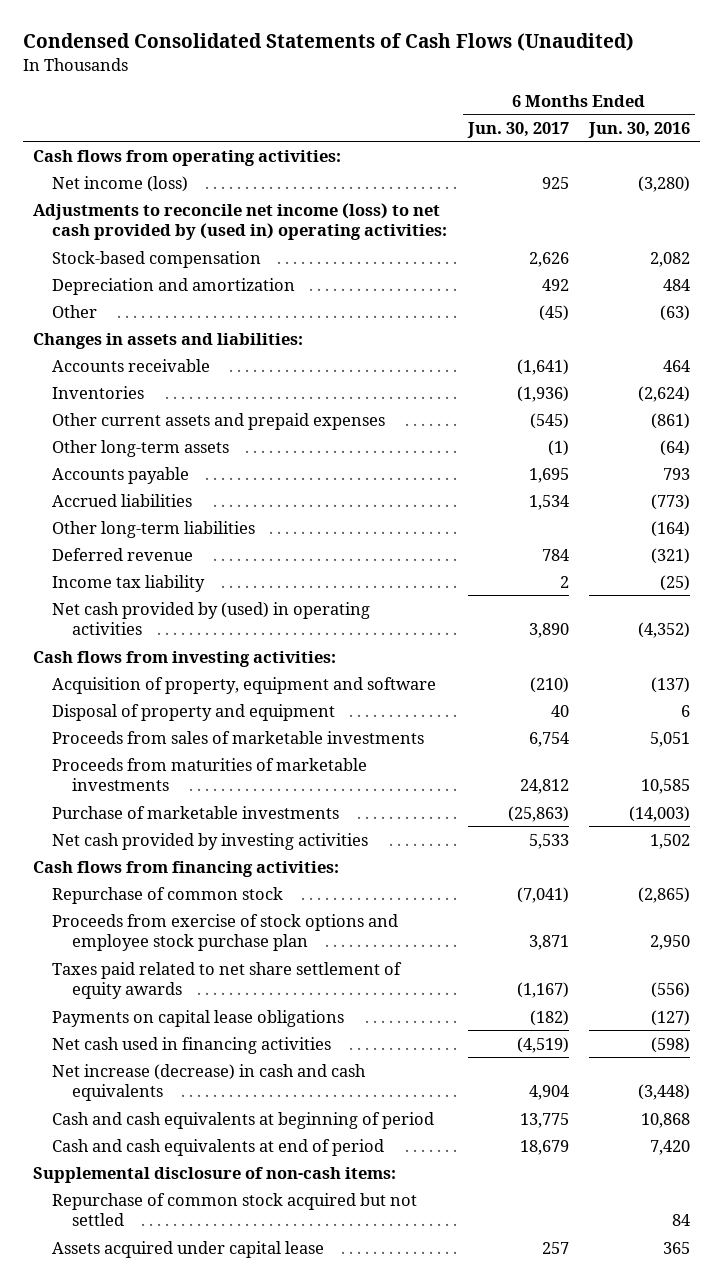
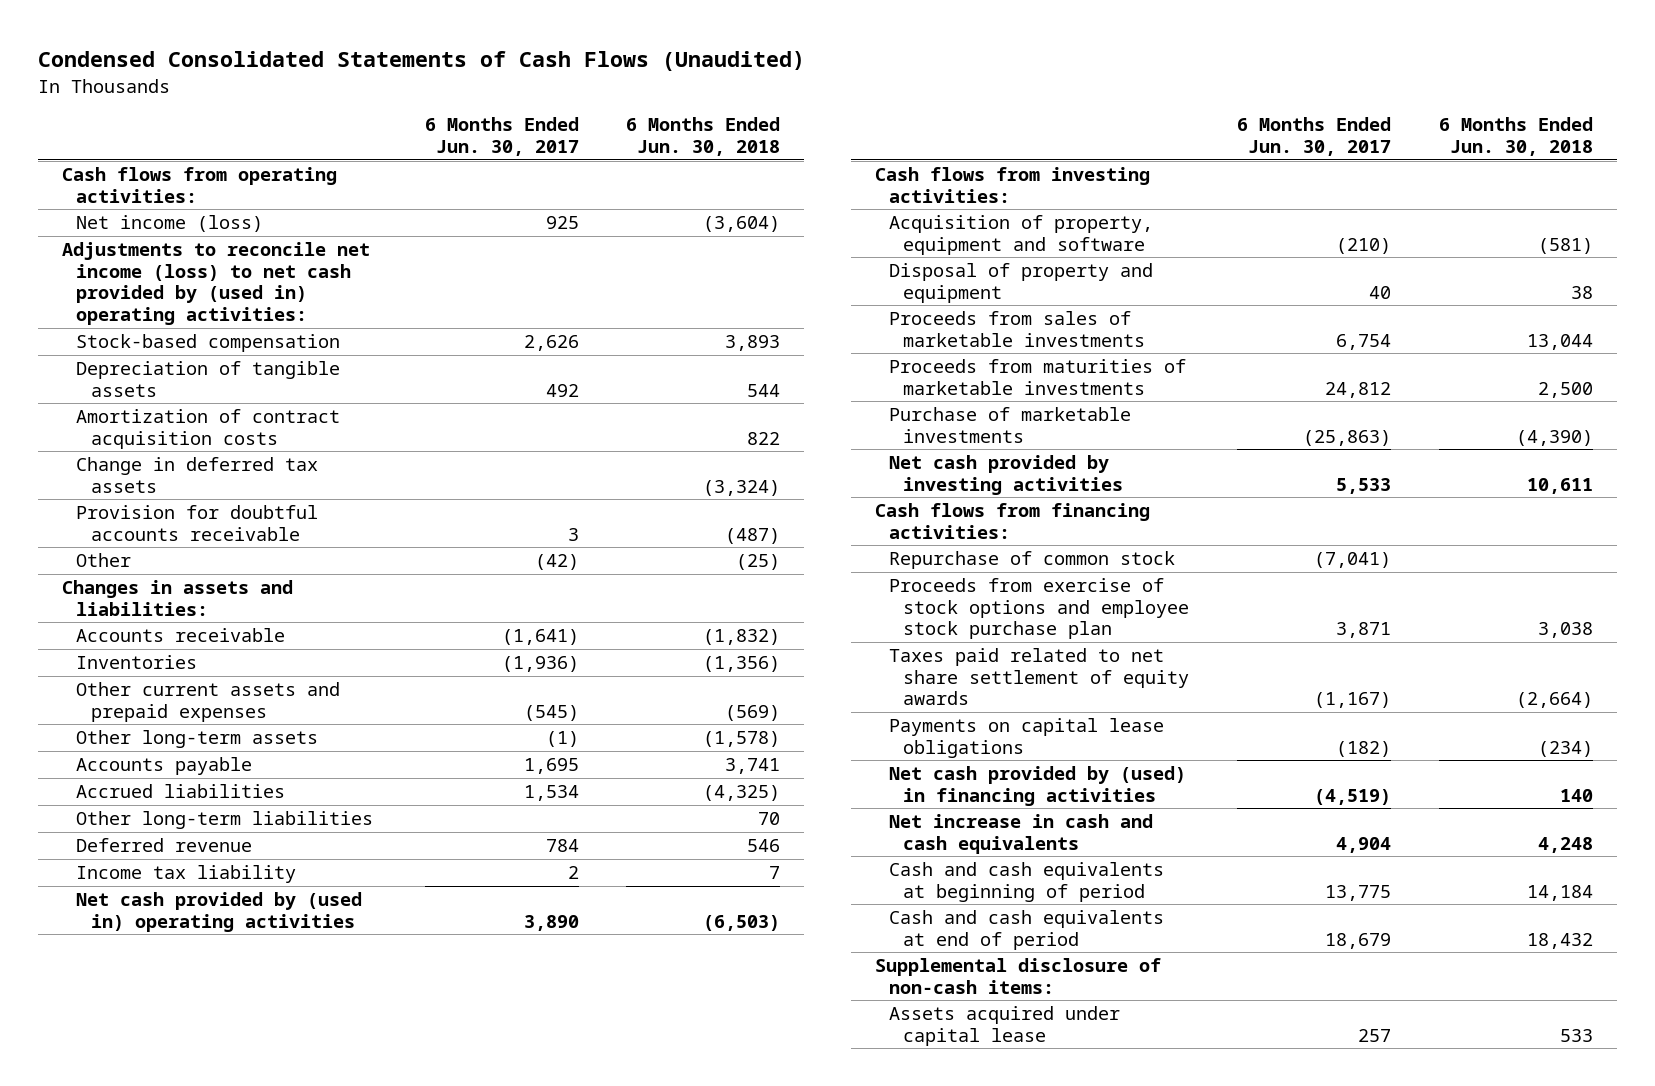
- | 6 Months Ended Jun. 30, 2017 | 6 Months Ended Jun. 30, 2016
+ | 6 Months Ended Jun. 30, 2017 | 6 Months Ended Jun. 30, 2018
- Depreciation and amortization | 492 | 484
- Other | (45) | (63)
+ Depreciation of tangible assets | 492 | 544
+ Amortization of contract acquisition costs | | 822
+ Change in deferred tax assets | | (3,324)
+ Provision for doubtful accounts receivable | 3 | (487)
+ Other | (42) | (25)
- Net cash provided by (used) in operating activities | 3,890 | (4,352)
+ Net cash provided by (used in) operating activities | 3,890 | (6,503)
- Net cash used in financing activities | (4,519) | (598)
- Net increase (decrease) in cash and cash equivalents | 4,904 | (3,448)
+ Net cash provided by (used) in financing activities | (4,519) | 140
+ Net increase in cash and cash equivalents | 4,904 | 4,248
- Repurchase of common stock acquired but not settled | | 84

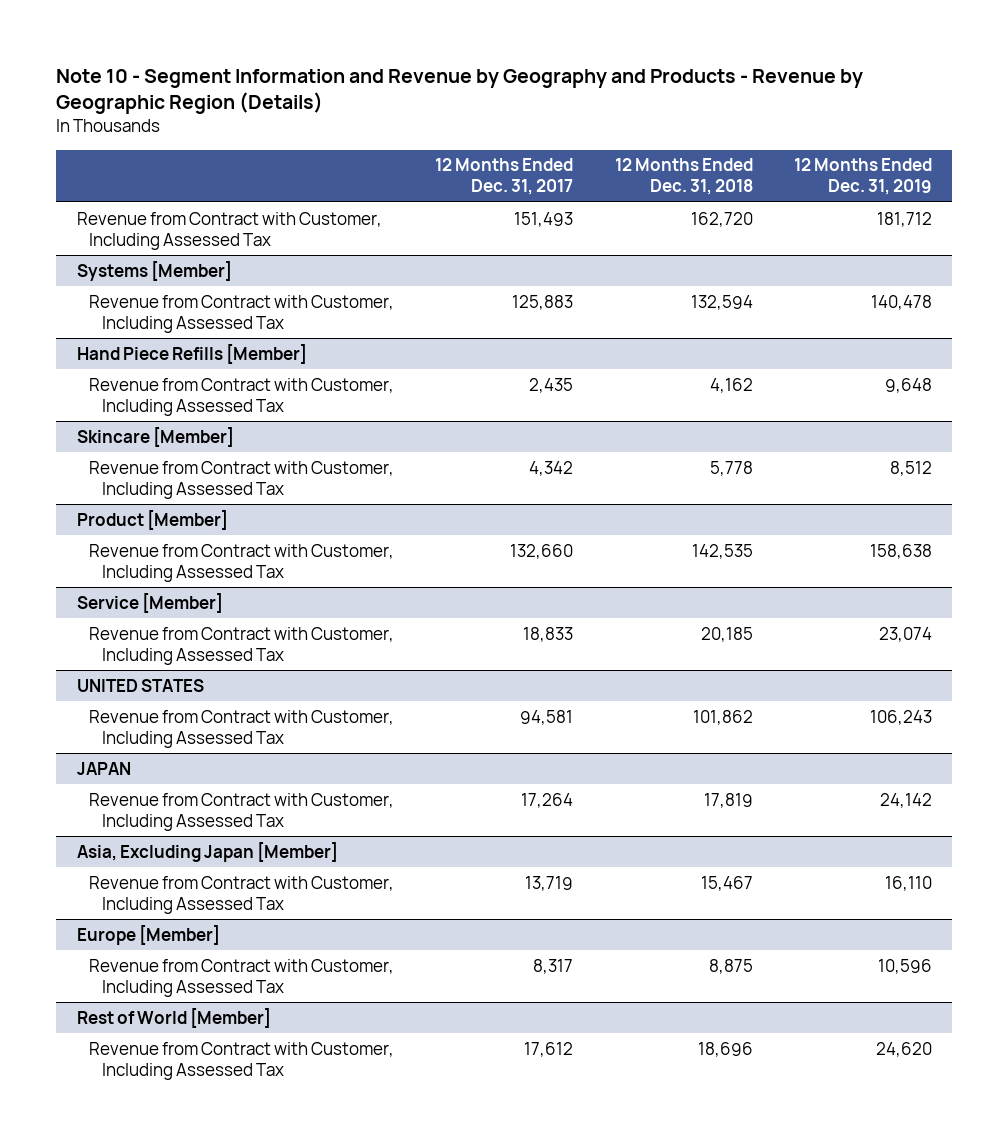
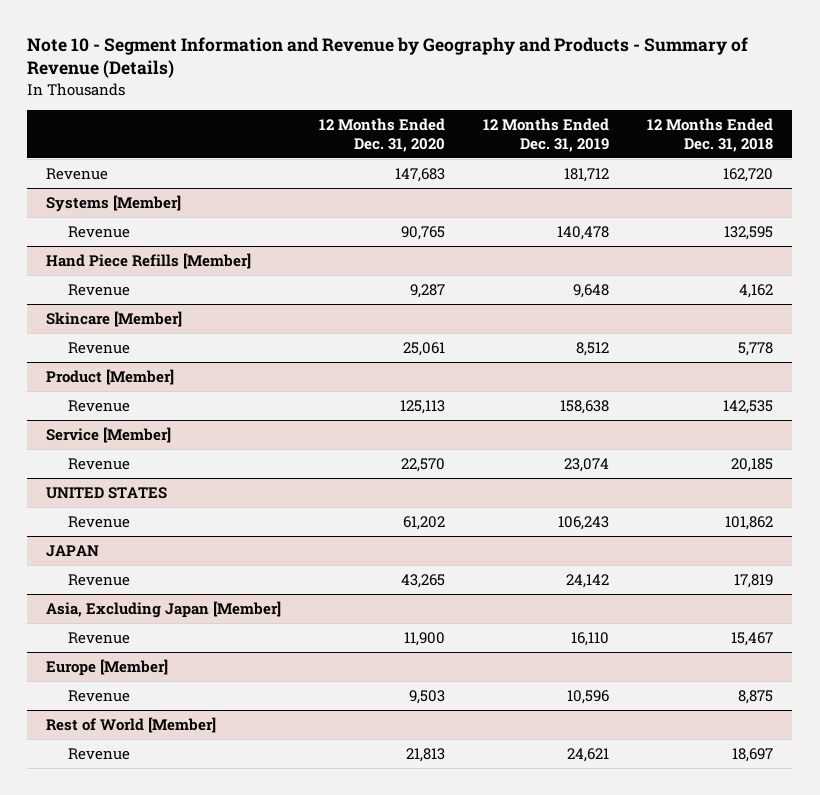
- Note 10 - Segment Information and Revenue by Geography and Products - Revenue by Geographic Region (Details)
+ Note 10 - Segment Information and Revenue by Geography and Products - Summary of Revenue (Details)
- | 12 Months Ended Dec. 31, 2017 | 12 Months Ended Dec. 31, 2018 | 12 Months Ended Dec. 31, 2019
+ | 12 Months Ended Dec. 31, 2020 | 12 Months Ended Dec. 31, 2019 | 12 Months Ended Dec. 31, 2018
- Revenue from Contract with Customer, Including Assessed Tax | 151,493 | 162,720 | 181,712
+ Revenue | 147,683 | 181,712 | 162,720
@ Systems [Member]
- Revenue from Contract with Customer, Including Assessed Tax | 125,883 | 132,594 | 140,478
+ Revenue | 90,765 | 140,478 | 132,595
@ Hand Piece Refills [Member]
- Revenue from Contract with Customer, Including Assessed Tax | 2,435 | 4,162 | 9,648
+ Revenue | 9,287 | 9,648 | 4,162
@ Skincare [Member]
- Revenue from Contract with Customer, Including Assessed Tax | 4,342 | 5,778 | 8,512
+ Revenue | 25,061 | 8,512 | 5,778
@ Product [Member]
- Revenue from Contract with Customer, Including Assessed Tax | 132,660 | 142,535 | 158,638
+ Revenue | 125,113 | 158,638 | 142,535
@ Service [Member]
- Revenue from Contract with Customer, Including Assessed Tax | 18,833 | 20,185 | 23,074
+ Revenue | 22,570 | 23,074 | 20,185
@ UNITED STATES
- Revenue from Contract with Customer, Including Assessed Tax | 94,581 | 101,862 | 106,243
+ Revenue | 61,202 | 106,243 | 101,862
@ JAPAN
- Revenue from Contract with Customer, Including Assessed Tax | 17,264 | 17,819 | 24,142
+ Revenue | 43,265 | 24,142 | 17,819
@ Asia, Excluding Japan [Member]
- Revenue from Contract with Customer, Including Assessed Tax | 13,719 | 15,467 | 16,110
+ Revenue | 11,900 | 16,110 | 15,467
@ Europe [Member]
- Revenue from Contract with Customer, Including Assessed Tax | 8,317 | 8,875 | 10,596
+ Revenue | 9,503 | 10,596 | 8,875
@ Rest of World [Member]
- Revenue from Contract with Customer, Including Assessed Tax | 17,612 | 18,696 | 24,620
+ Revenue | 21,813 | 24,621 | 18,697

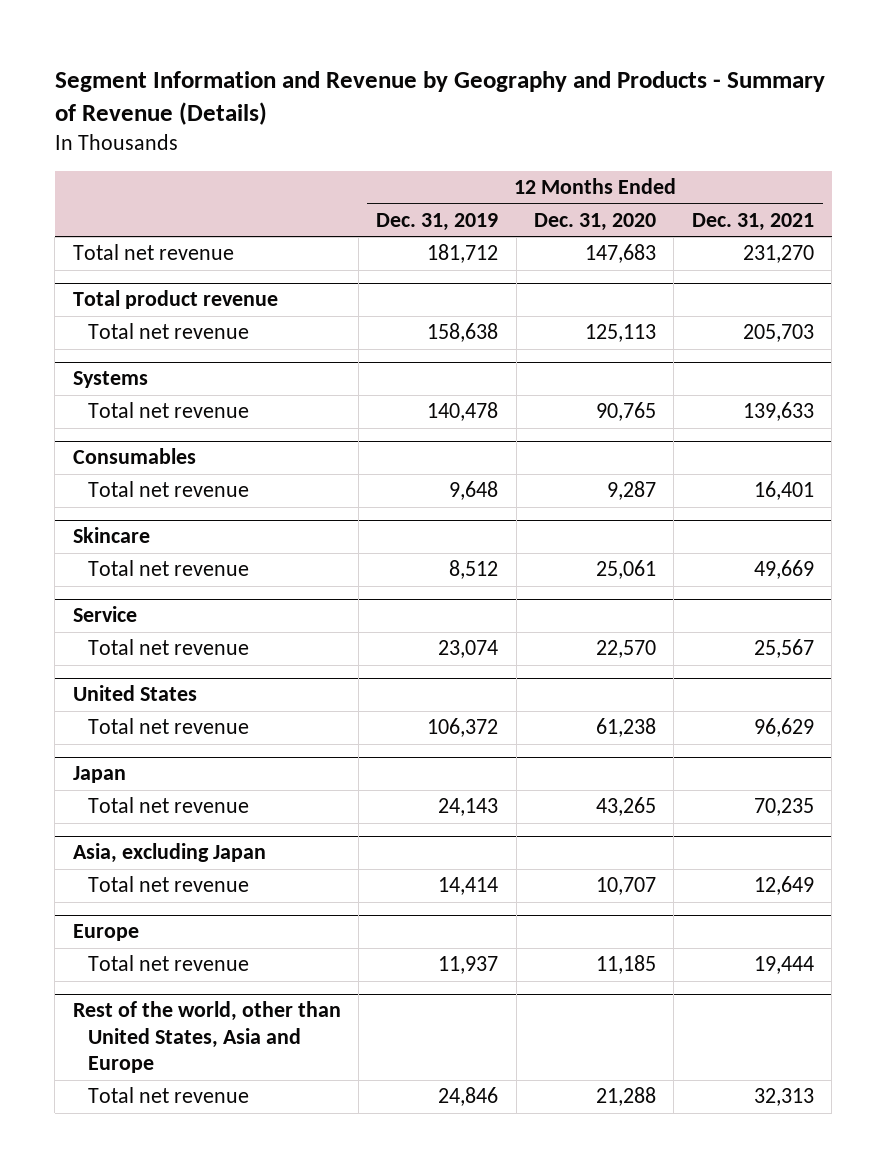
- Note 10 - Segment Information and Revenue by Geography and Products - Summary of Revenue (Details)
+ Segment Information and Revenue by Geography and Products - Summary of Revenue (Details)
- | 12 Months Ended Dec. 31, 2020 | 12 Months Ended Dec. 31, 2019 | 12 Months Ended Dec. 31, 2018
+ | 12 Months Ended Dec. 31, 2019 | 12 Months Ended Dec. 31, 2020 | 12 Months Ended Dec. 31, 2021
- Revenue | 147,683 | 181,712 | 162,720
- Systems [Member]
- Revenue | 90,765 | 140,478 | 132,595
- Hand Piece Refills [Member]
- Revenue | 9,287 | 9,648 | 4,162
- Skincare [Member]
- Revenue | 25,061 | 8,512 | 5,778
- Product [Member]
- Revenue | 125,113 | 158,638 | 142,535
- Service [Member]
- Revenue | 22,570 | 23,074 | 20,185
- UNITED STATES
- Revenue | 61,202 | 106,243 | 101,862
- JAPAN
- Revenue | 43,265 | 24,142 | 17,819
- Asia, Excluding Japan [Member]
- Revenue | 11,900 | 16,110 | 15,467
- Europe [Member]
- Revenue | 9,503 | 10,596 | 8,875
- Rest of World [Member]
- Revenue | 21,813 | 24,621 | 18,697
+ Total net revenue | 181,712 | 147,683 | 231,270
+ Total product revenue
+ Total net revenue | 158,638 | 125,113 | 205,703
+ Systems
+ Total net revenue | 140,478 | 90,765 | 139,633
+ Consumables
+ Total net revenue | 9,648 | 9,287 | 16,401
+ Skincare
+ Total net revenue | 8,512 | 25,061 | 49,669
+ Service
+ Total net revenue | 23,074 | 22,570 | 25,567
+ United States
+ Total net revenue | 106,372 | 61,238 | 96,629
+ Japan
+ Total net revenue | 24,143 | 43,265 | 70,235
+ Asia, excluding Japan
+ Total net revenue | 14,414 | 10,707 | 12,649
+ Europe
+ Total net revenue | 11,937 | 11,185 | 19,444
+ Rest of the world, other than United States, Asia and Europe
+ Total net revenue | 24,846 | 21,288 | 32,313

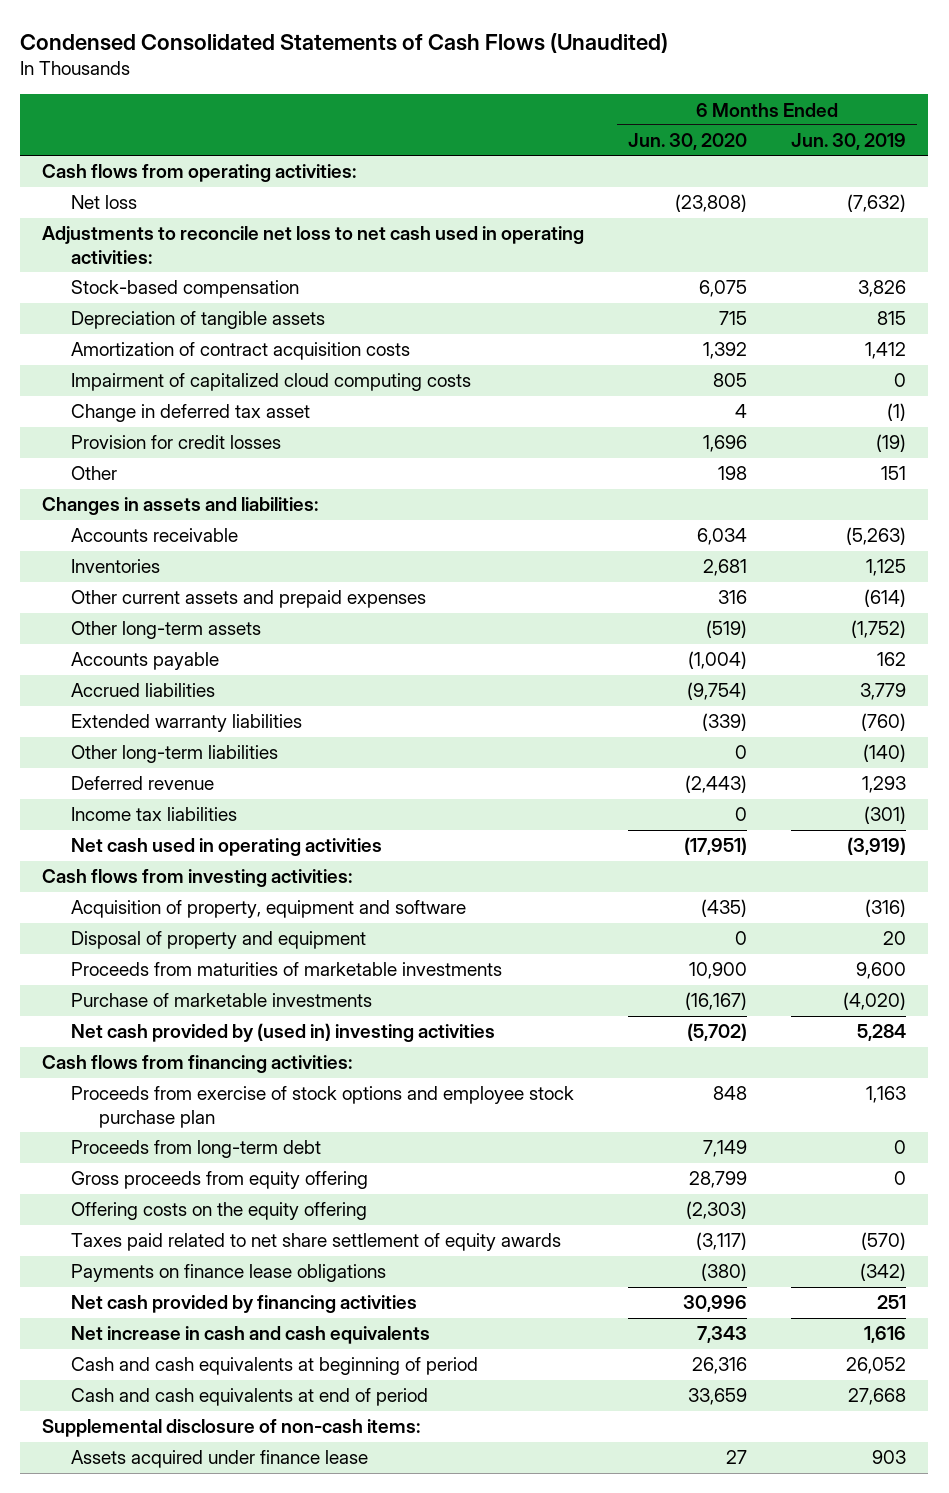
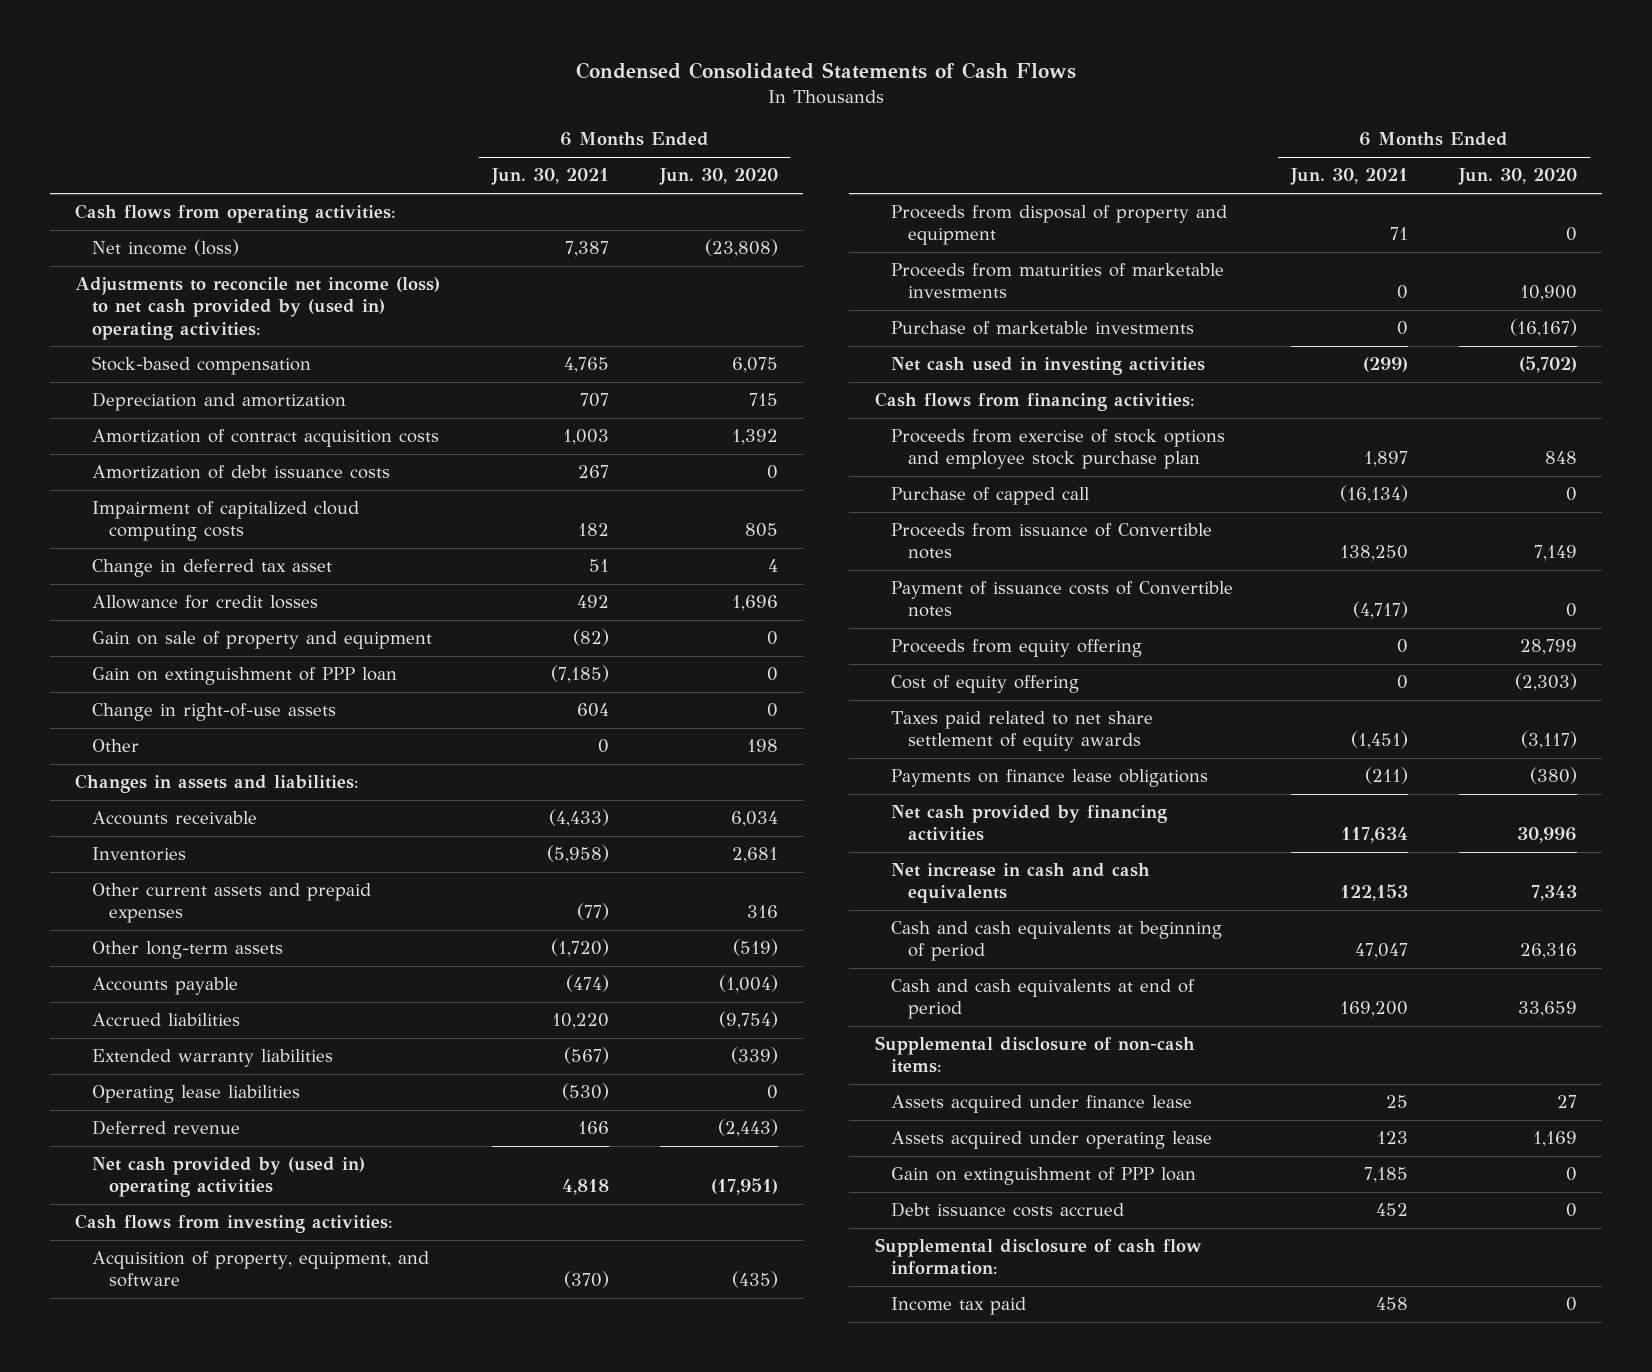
- Condensed Consolidated Statements of Cash Flows (Unaudited)
+ Condensed Consolidated Statements of Cash Flows
- | 6 Months Ended Jun. 30, 2020 | 6 Months Ended Jun. 30, 2019
+ | 6 Months Ended Jun. 30, 2021 | 6 Months Ended Jun. 30, 2020
- Net loss | (23,808) | (7,632)
- Adjustments to reconcile net loss to net cash used in operating activities:
+ Net income (loss) | 7,387 | (23,808)
+ Adjustments to reconcile net income (loss) to net cash provided by (used in) operating activities:
- Depreciation of tangible assets | 715 | 815
+ Depreciation and amortization | 707 | 715
+ Amortization of debt issuance costs | 267 | 0
- Provision for credit losses | 1,696 | (19)
+ Allowance for credit losses | 492 | 1,696
+ Gain on sale of property and equipment | (82) | 0
+ Gain on extinguishment of PPP loan | (7,185) | 0
+ Change in right-of-use assets | 604 | 0
- Other long-term liabilities | 0 | (140)
+ Operating lease liabilities | (530) | 0
- Income tax liabilities | 0 | (301)
- Net cash used in operating activities | (17,951) | (3,919)
+ Net cash provided by (used in) operating activities | 4,818 | (17,951)
- Acquisition of property, equipment and software | (435) | (316)
- Disposal of property and equipment | 0 | 20
+ Acquisition of property, equipment, and software | (370) | (435)
+ Proceeds from disposal of property and equipment | 71 | 0
- Net cash provided by (used in) investing activities | (5,702) | 5,284
+ Net cash used in investing activities | (299) | (5,702)
- Proceeds from long-term debt | 7,149 | 0
- Gross proceeds from equity offering | 28,799 | 0
- Offering costs on the equity offering | (2,303) |
+ Purchase of capped call | (16,134) | 0
+ Proceeds from issuance of Convertible notes | 138,250 | 7,149
+ Payment of issuance costs of Convertible notes | (4,717) | 0
+ Proceeds from equity offering | 0 | 28,799
+ Cost of equity offering | 0 | (2,303)
+ Assets acquired under operating lease | 123 | 1,169
+ Gain on extinguishment of PPP loan | 7,185 | 0
+ Debt issuance costs accrued | 452 | 0
+ Supplemental disclosure of cash flow information:
+ Income tax paid | 458 | 0

